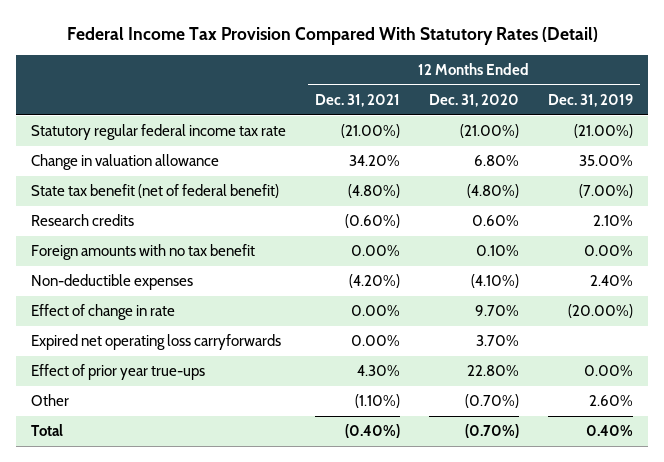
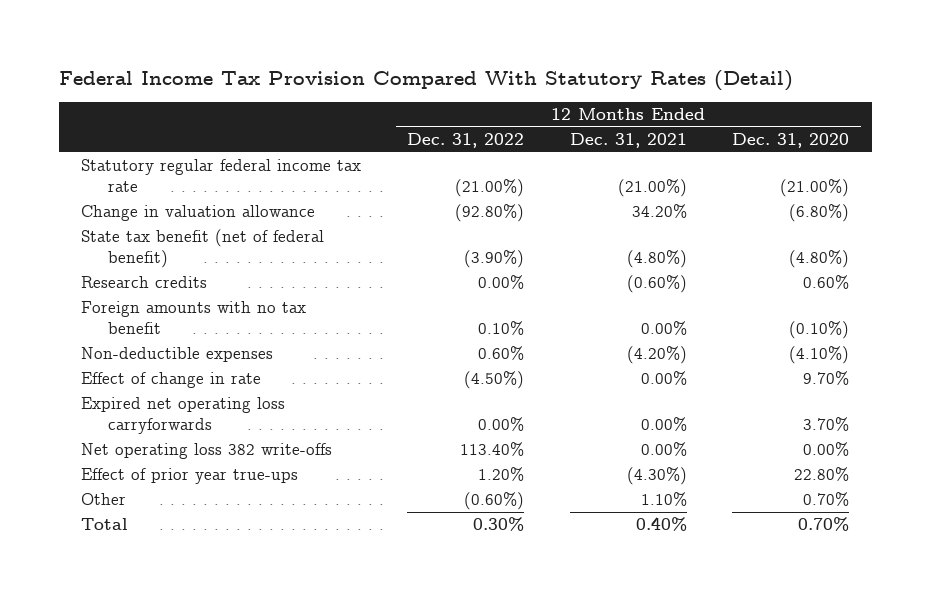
- | 12 Months Ended Dec. 31, 2021 | 12 Months Ended Dec. 31, 2020 | 12 Months Ended Dec. 31, 2019
+ | 12 Months Ended Dec. 31, 2022 | 12 Months Ended Dec. 31, 2021 | 12 Months Ended Dec. 31, 2020
- Change in valuation allowance | 34.20% | 6.80% | 35.00%
+ Change in valuation allowance | (92.80%) | 34.20% | (6.80%)
- Foreign amounts with no tax benefit | 0.00% | 0.10% | 0.00%
+ Foreign amounts with no tax benefit | 0.10% | 0.00% | (0.10%)
- Effect of prior year true-ups | 4.30% | 22.80% | 0.00%
- Other | (1.10%) | (0.70%) | 2.60%
- Total | (0.40%) | (0.70%) | 0.40%
+ Net operating loss 382 write-offs | 113.40% | 0.00% | 0.00%
+ Effect of prior year true-ups | 1.20% | (4.30%) | 22.80%
+ Other | (0.60%) | 1.10% | 0.70%
+ Total | 0.30% | 0.40% | 0.70%

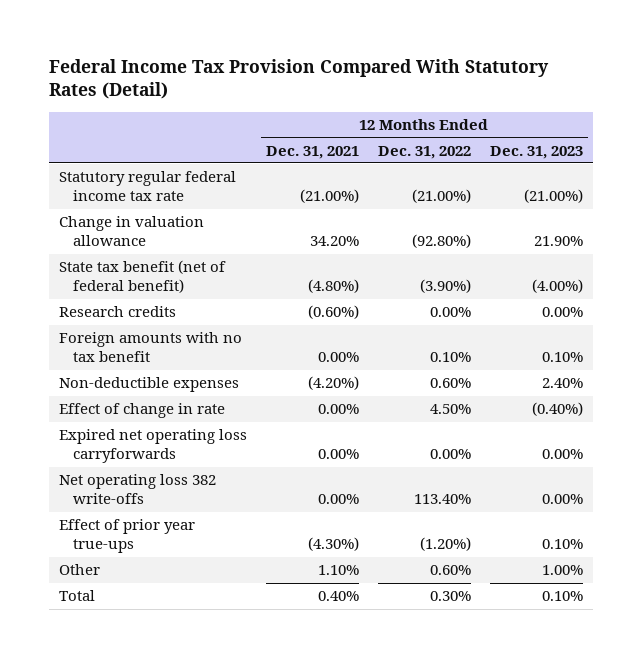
- | 12 Months Ended Dec. 31, 2022 | 12 Months Ended Dec. 31, 2021 | 12 Months Ended Dec. 31, 2020
+ | 12 Months Ended Dec. 31, 2021 | 12 Months Ended Dec. 31, 2022 | 12 Months Ended Dec. 31, 2023
- Effect of change in rate | (4.50%) | 0.00% | 9.70%
+ Effect of change in rate | 0.00% | 4.50% | (0.40%)
- Effect of prior year true-ups | 1.20% | (4.30%) | 22.80%
- Other | (0.60%) | 1.10% | 0.70%
+ Effect of prior year true-ups | (4.30%) | (1.20%) | 0.10%
+ Other | 1.10% | 0.60% | 1.00%

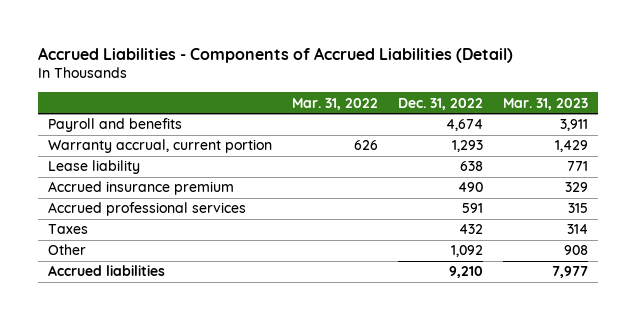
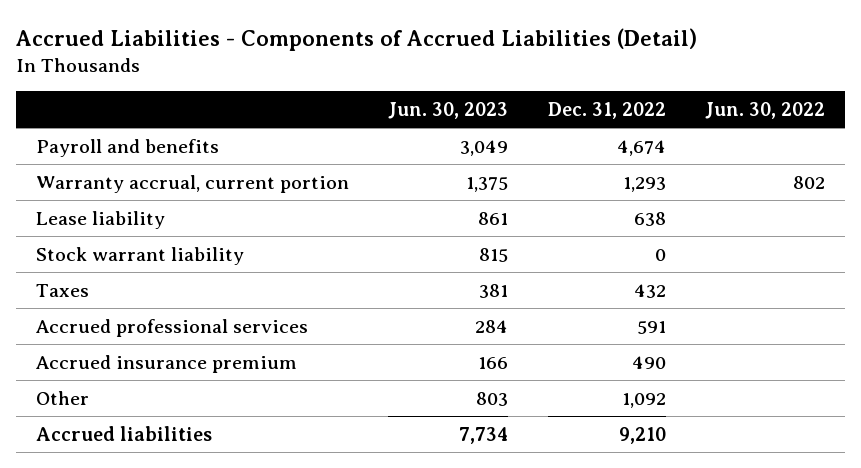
- | Mar. 31, 2022 | Dec. 31, 2022 | Mar. 31, 2023
+ | Jun. 30, 2023 | Dec. 31, 2022 | Jun. 30, 2022
+ Stock warrant liability | 815 | 0 |
moved down: Accrued professional services | 284 | 591 |
moved down: Accrued insurance premium | 166 | 490 |

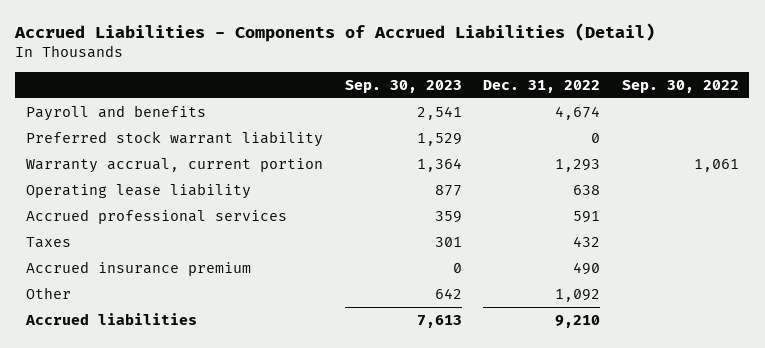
- | Jun. 30, 2023 | Dec. 31, 2022 | Jun. 30, 2022
+ | Sep. 30, 2023 | Dec. 31, 2022 | Sep. 30, 2022
+ Preferred stock warrant liability | 1,529 | 0 |
- Lease liability | 861 | 638 |
- Stock warrant liability | 815 | 0 |
+ Operating lease liability | 877 | 638 |
moved down: Taxes | 301 | 432 |

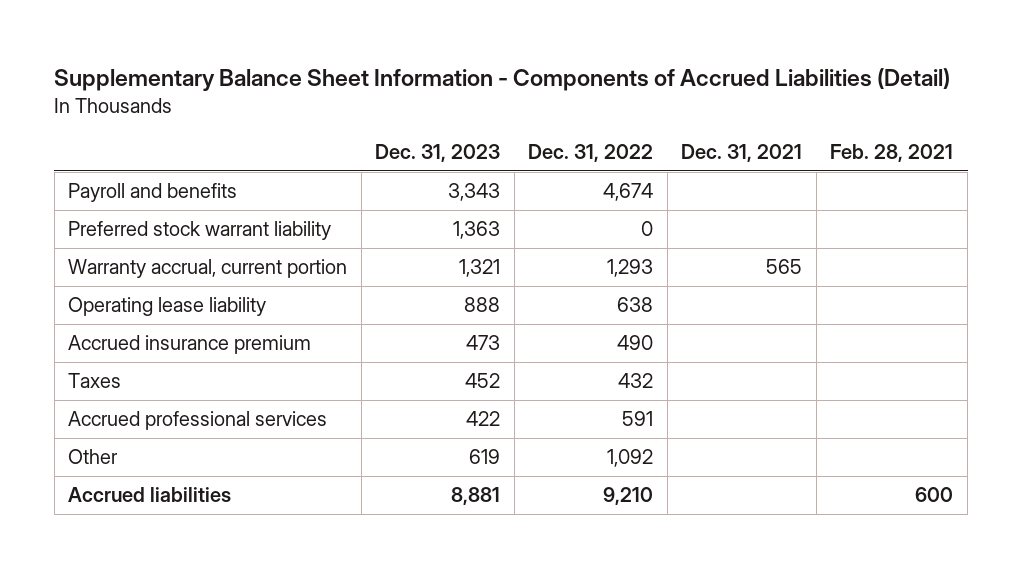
- Accrued Liabilities - Components of Accrued Liabilities (Detail)
+ Supplementary Balance Sheet Information - Components of Accrued Liabilities (Detail)
- | Sep. 30, 2023 | Dec. 31, 2022 | Sep. 30, 2022
+ | Dec. 31, 2023 | Dec. 31, 2022 | Dec. 31, 2021 | Feb. 28, 2021
moved down: Taxes | 452 | 432 | |
moved down: Accrued professional services | 422 | 591 | |

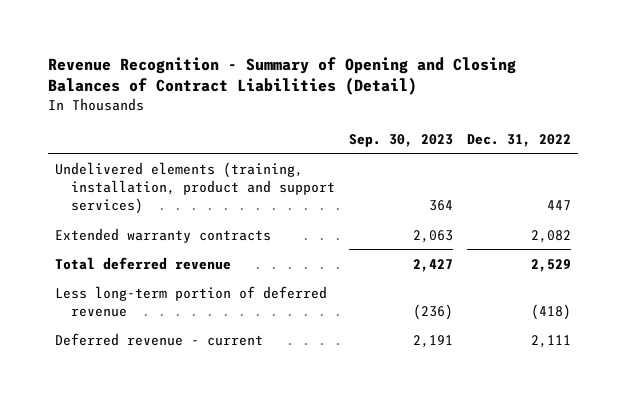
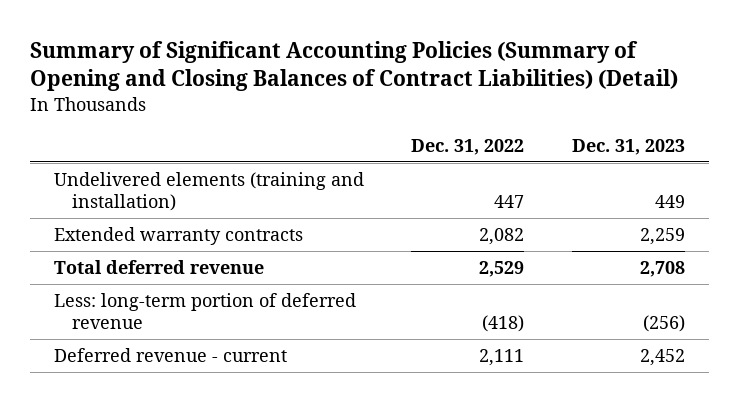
- Revenue Recognition - Summary of Opening and Closing Balances of Contract Liabilities (Detail)
+ Summary of Significant Accounting Policies (Summary of Opening and Closing Balances of Contract Liabilities) (Detail)
- | Sep. 30, 2023 | Dec. 31, 2022
+ | Dec. 31, 2022 | Dec. 31, 2023
- Undelivered elements (training, installation, product and support services) | 364 | 447
+ Undelivered elements (training and installation) | 447 | 449
- Less long-term portion of deferred revenue | (236) | (418)
+ Less: long-term portion of deferred revenue | (418) | (256)

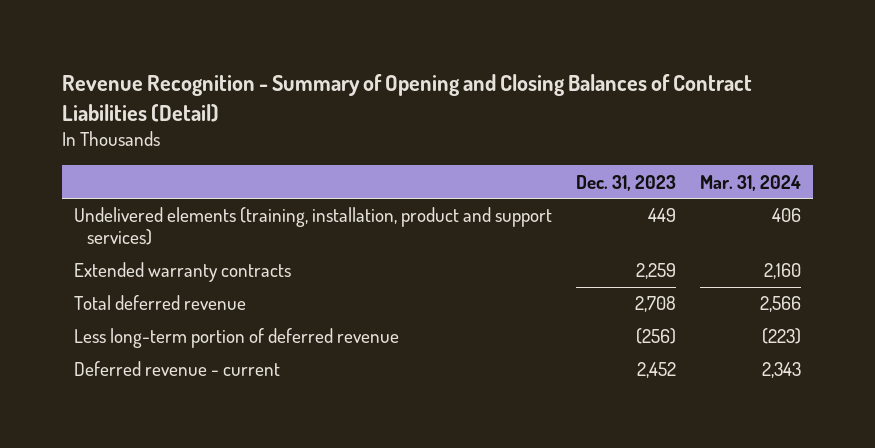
- Summary of Significant Accounting Policies (Summary of Opening and Closing Balances of Contract Liabilities) (Detail)
+ Revenue Recognition - Summary of Opening and Closing Balances of Contract Liabilities (Detail)
- | Dec. 31, 2022 | Dec. 31, 2023
+ | Dec. 31, 2023 | Mar. 31, 2024
- Undelivered elements (training and installation) | 447 | 449
+ Undelivered elements (training, installation, product and support services) | 449 | 406
- Less: long-term portion of deferred revenue | (418) | (256)
+ Less long-term portion of deferred revenue | (256) | (223)

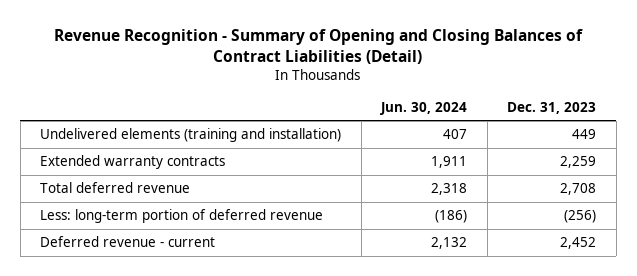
- | Dec. 31, 2023 | Mar. 31, 2024
+ | Jun. 30, 2024 | Dec. 31, 2023
- Undelivered elements (training, installation, product and support services) | 449 | 406
+ Undelivered elements (training and installation) | 407 | 449
- Less long-term portion of deferred revenue | (256) | (223)
+ Less: long-term portion of deferred revenue | (186) | (256)

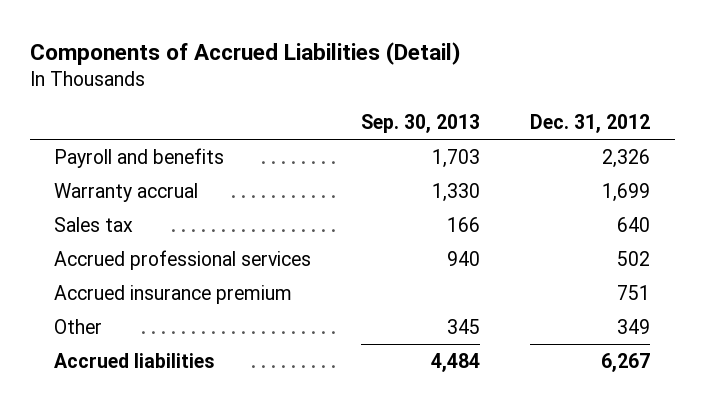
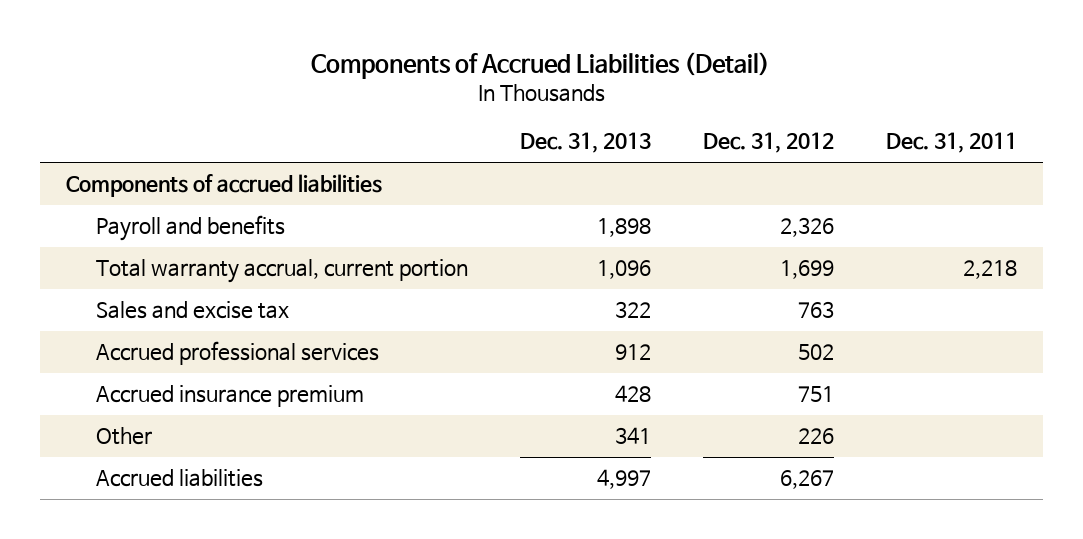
- | Sep. 30, 2013 | Dec. 31, 2012
+ | Dec. 31, 2013 | Dec. 31, 2012 | Dec. 31, 2011
+ Components of accrued liabilities
- Warranty accrual | 1,330 | 1,699
- Sales tax | 166 | 640
+ Total warranty accrual, current portion | 1,096 | 1,699 | 2,218
+ Sales and excise tax | 322 | 763 |
- Other | 345 | 349
+ Other | 341 | 226 |

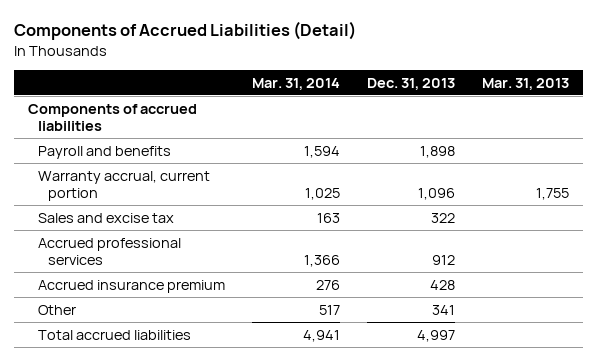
- | Dec. 31, 2013 | Dec. 31, 2012 | Dec. 31, 2011
+ | Mar. 31, 2014 | Dec. 31, 2013 | Mar. 31, 2013
- Total warranty accrual, current portion | 1,096 | 1,699 | 2,218
+ Warranty accrual, current portion | 1,025 | 1,096 | 1,755
- Accrued liabilities | 4,997 | 6,267 |
+ Total accrued liabilities | 4,941 | 4,997 |

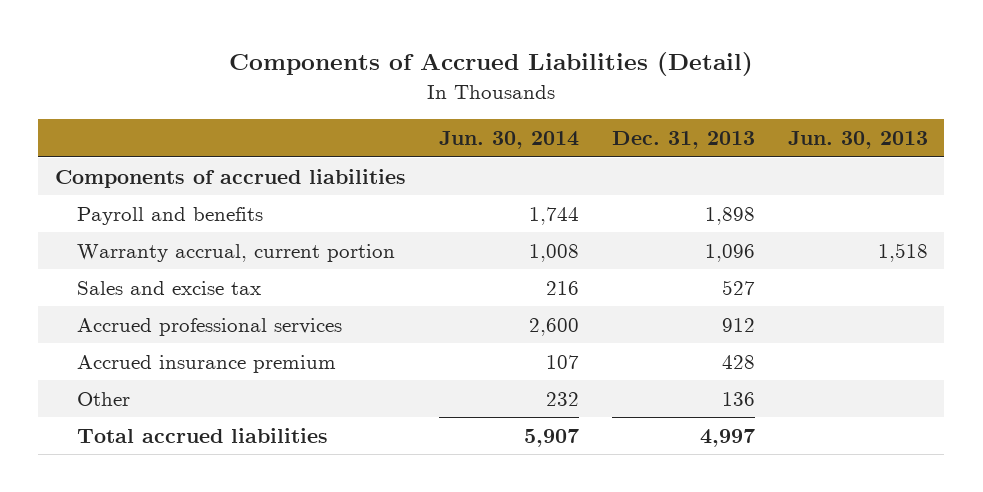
- | Mar. 31, 2014 | Dec. 31, 2013 | Mar. 31, 2013
+ | Jun. 30, 2014 | Dec. 31, 2013 | Jun. 30, 2013
- Sales and excise tax | 163 | 322 |
+ Sales and excise tax | 216 | 527 |
- Other | 517 | 341 |
+ Other | 232 | 136 |

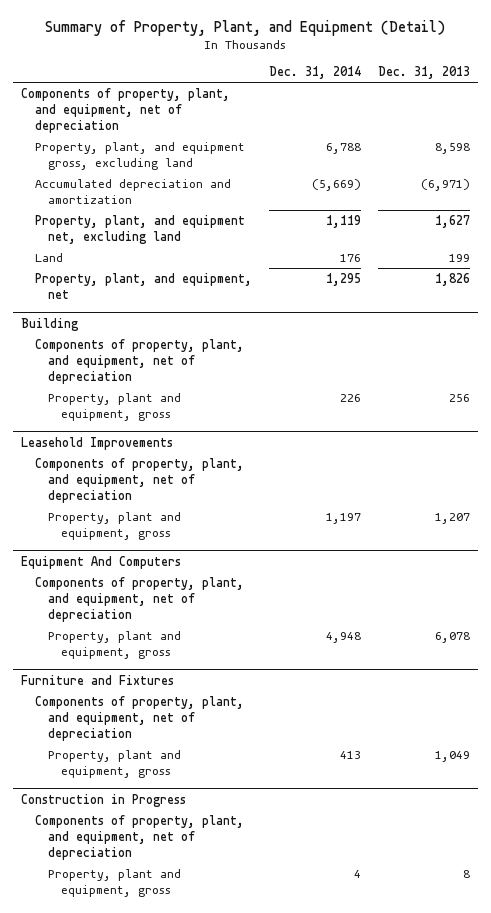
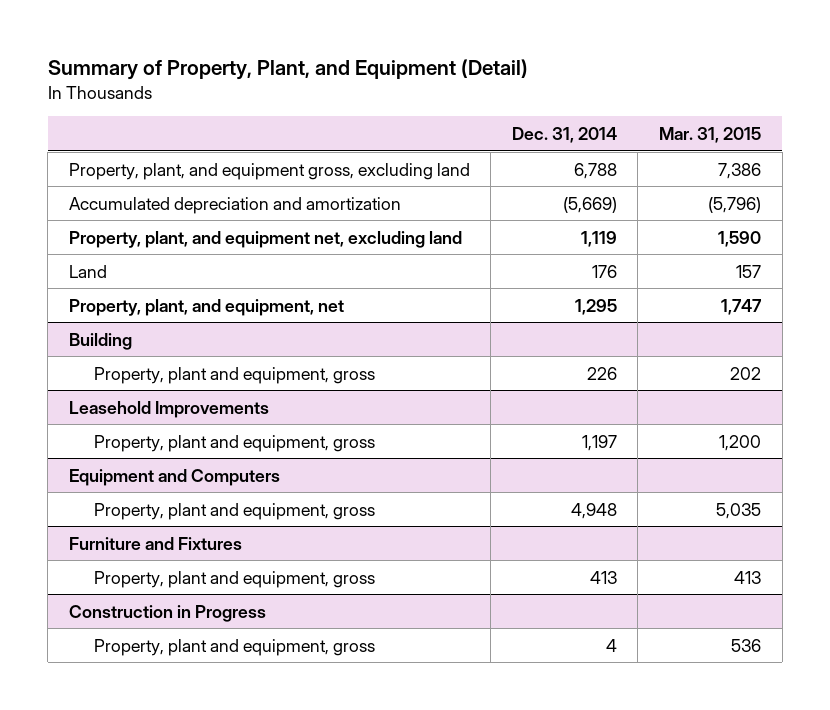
- | Dec. 31, 2014 | Dec. 31, 2013
+ | Dec. 31, 2014 | Mar. 31, 2015
- Components of property, plant, and equipment, net of depreciation
@ Building
- Components of property, plant, and equipment, net of depreciation
@ Leasehold Improvements
- Components of property, plant, and equipment, net of depreciation
- Equipment And Computers
- Components of property, plant, and equipment, net of depreciation
+ Equipment and Computers
@ Furniture and Fixtures
- Components of property, plant, and equipment, net of depreciation
@ Construction in Progress
- Components of property, plant, and equipment, net of depreciation

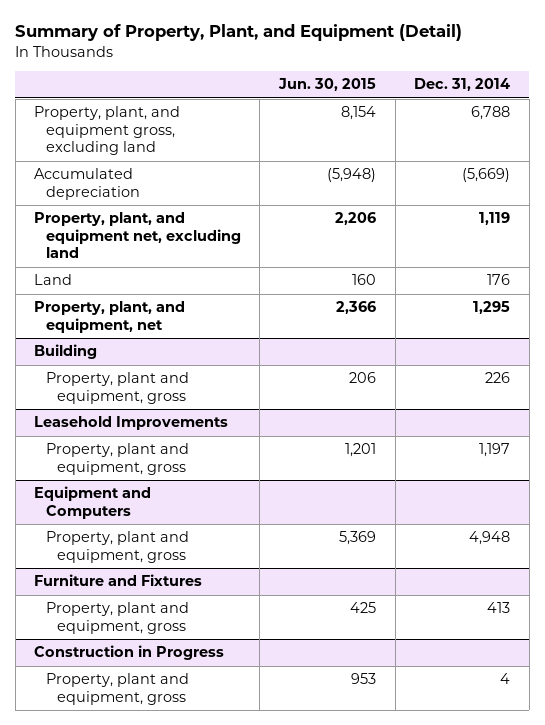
- | Dec. 31, 2014 | Mar. 31, 2015
+ | Jun. 30, 2015 | Dec. 31, 2014
- Accumulated depreciation and amortization | (5,669) | (5,796)
+ Accumulated depreciation | (5,948) | (5,669)

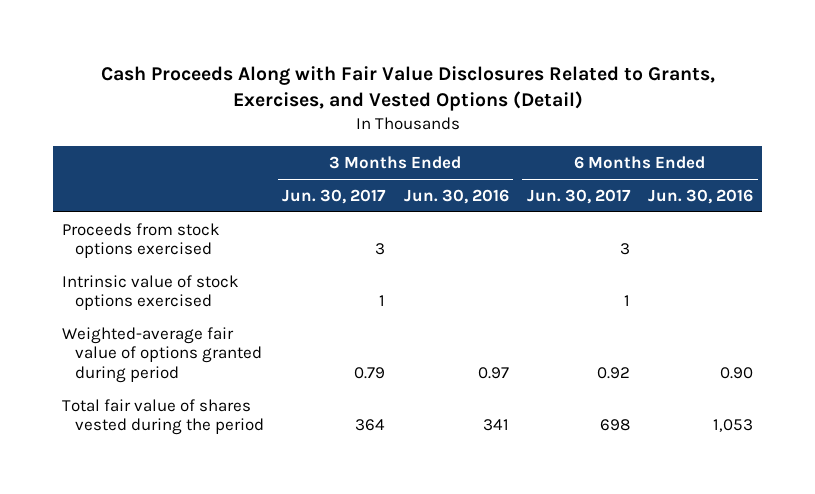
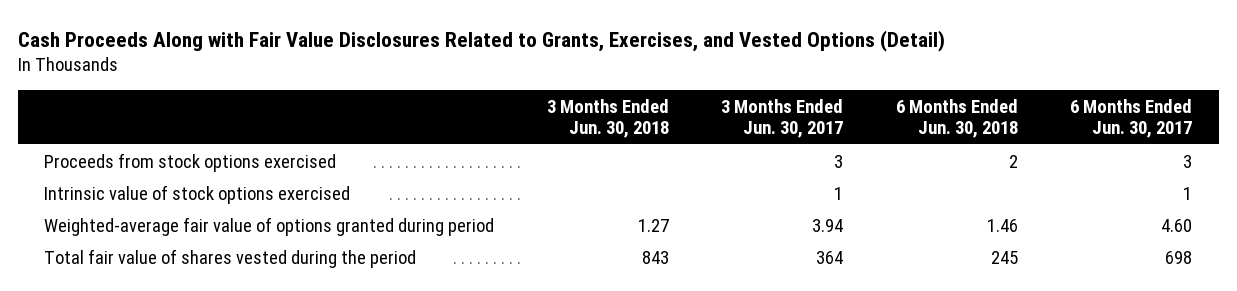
- | 3 Months Ended Jun. 30, 2017 | 3 Months Ended Jun. 30, 2016 | 6 Months Ended Jun. 30, 2017 | 6 Months Ended Jun. 30, 2016
+ | 3 Months Ended Jun. 30, 2018 | 3 Months Ended Jun. 30, 2017 | 6 Months Ended Jun. 30, 2018 | 6 Months Ended Jun. 30, 2017
- Weighted-average fair value of options granted during period | 0.79 | 0.97 | 0.92 | 0.90
+ Weighted-average fair value of options granted during period | 1.27 | 3.94 | 1.46 | 4.60

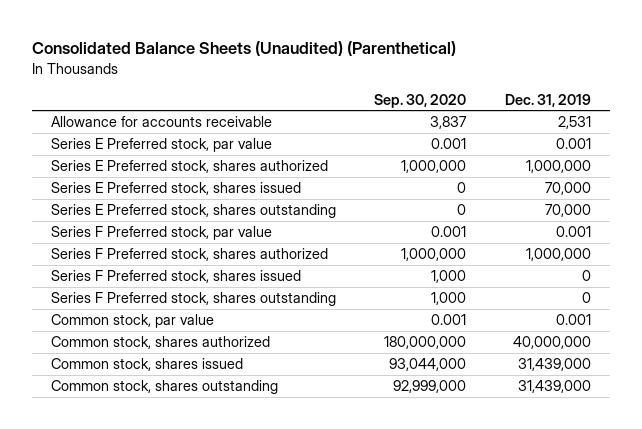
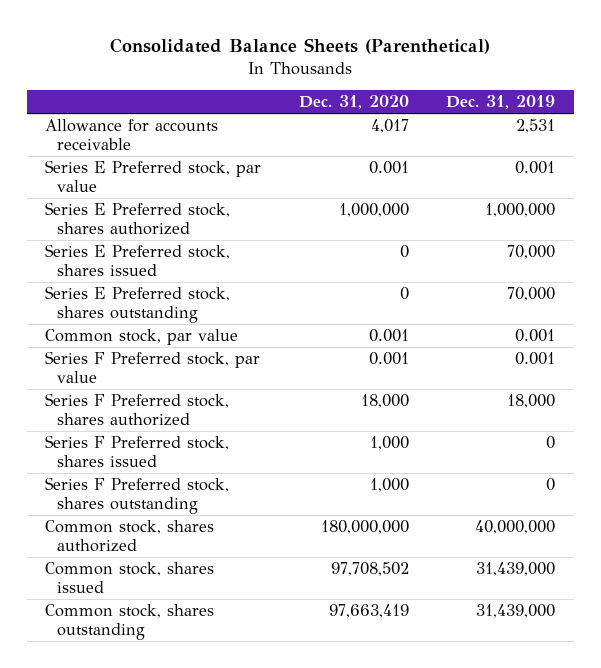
- Consolidated Balance Sheets (Unaudited) (Parenthetical)
+ Consolidated Balance Sheets (Parenthetical)
- | Sep. 30, 2020 | Dec. 31, 2019
+ | Dec. 31, 2020 | Dec. 31, 2019
moved up: Common stock, par value | 0.001 | 0.001
- Series F Preferred stock, shares authorized | 1,000,000 | 1,000,000
+ Series F Preferred stock, shares authorized | 18,000 | 18,000

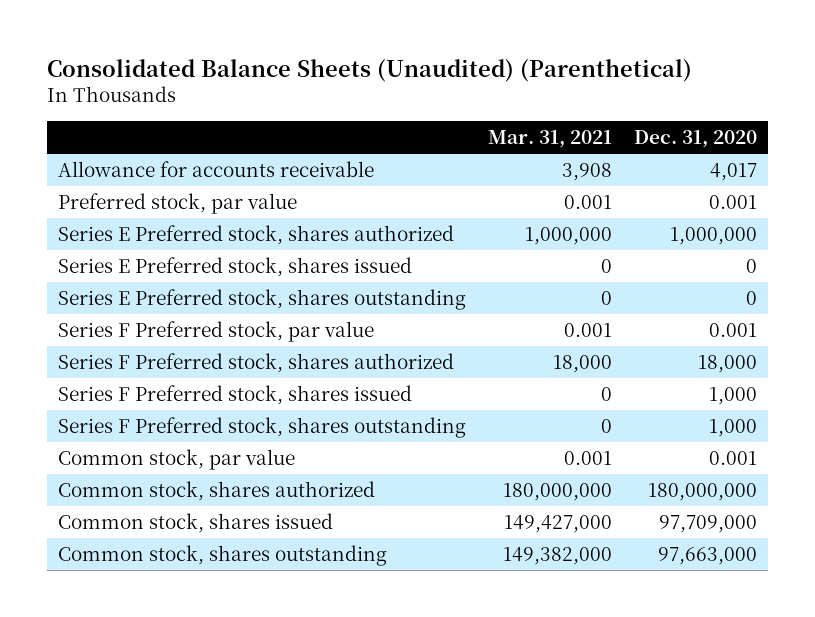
- Consolidated Balance Sheets (Parenthetical)
+ Consolidated Balance Sheets (Unaudited) (Parenthetical)
- | Dec. 31, 2020 | Dec. 31, 2019
+ | Mar. 31, 2021 | Dec. 31, 2020
- Series E Preferred stock, par value | 0.001 | 0.001
+ Preferred stock, par value | 0.001 | 0.001
moved down: Common stock, par value | 0.001 | 0.001
- Common stock, shares issued | 97,708,502 | 31,439,000
- Common stock, shares outstanding | 97,663,419 | 31,439,000
+ Common stock, shares issued | 149,427,000 | 97,709,000
+ Common stock, shares outstanding | 149,382,000 | 97,663,000

